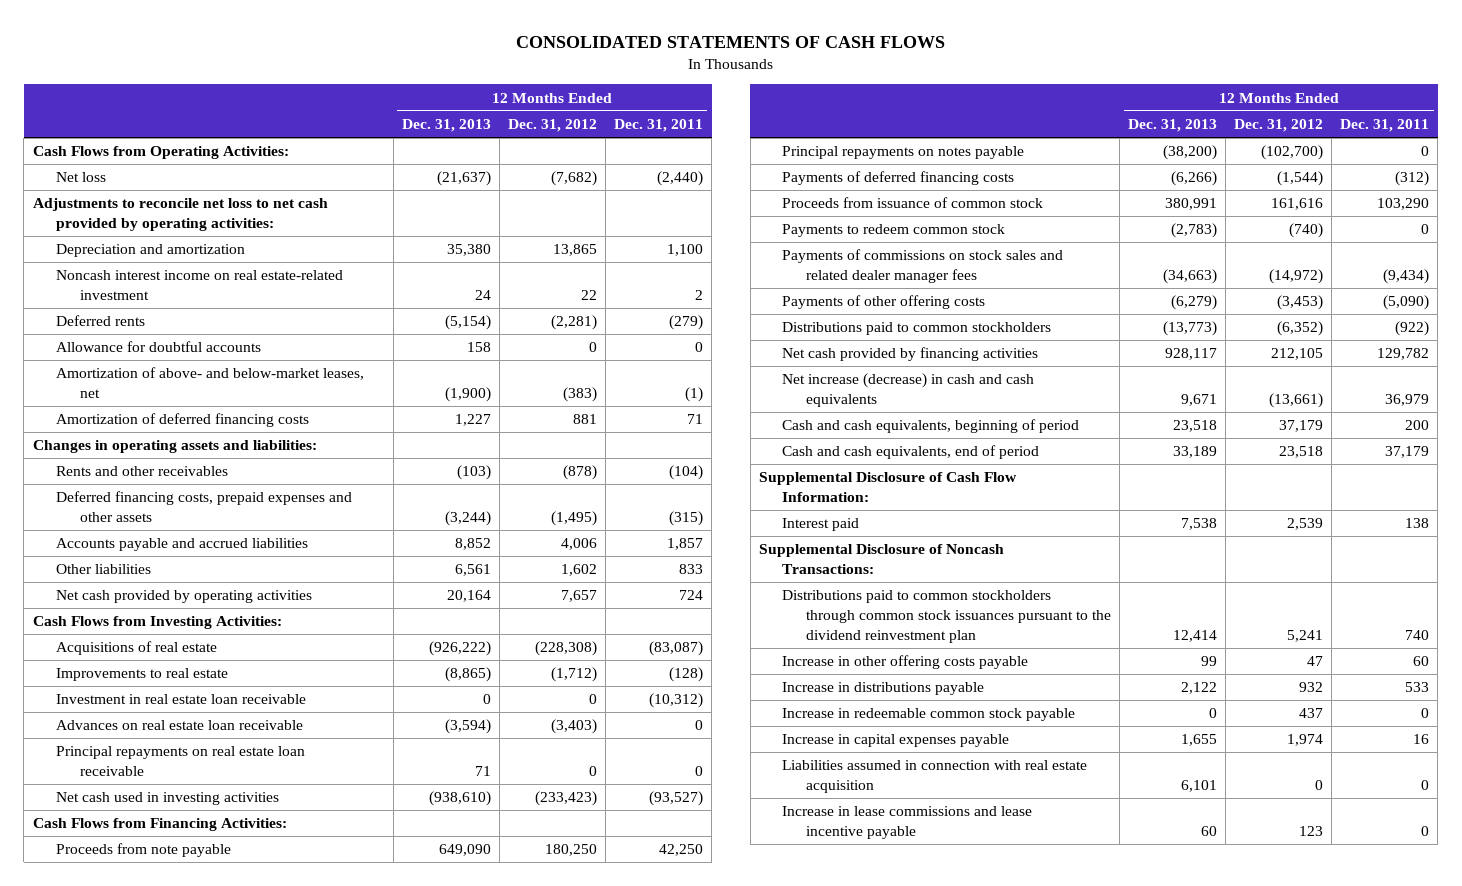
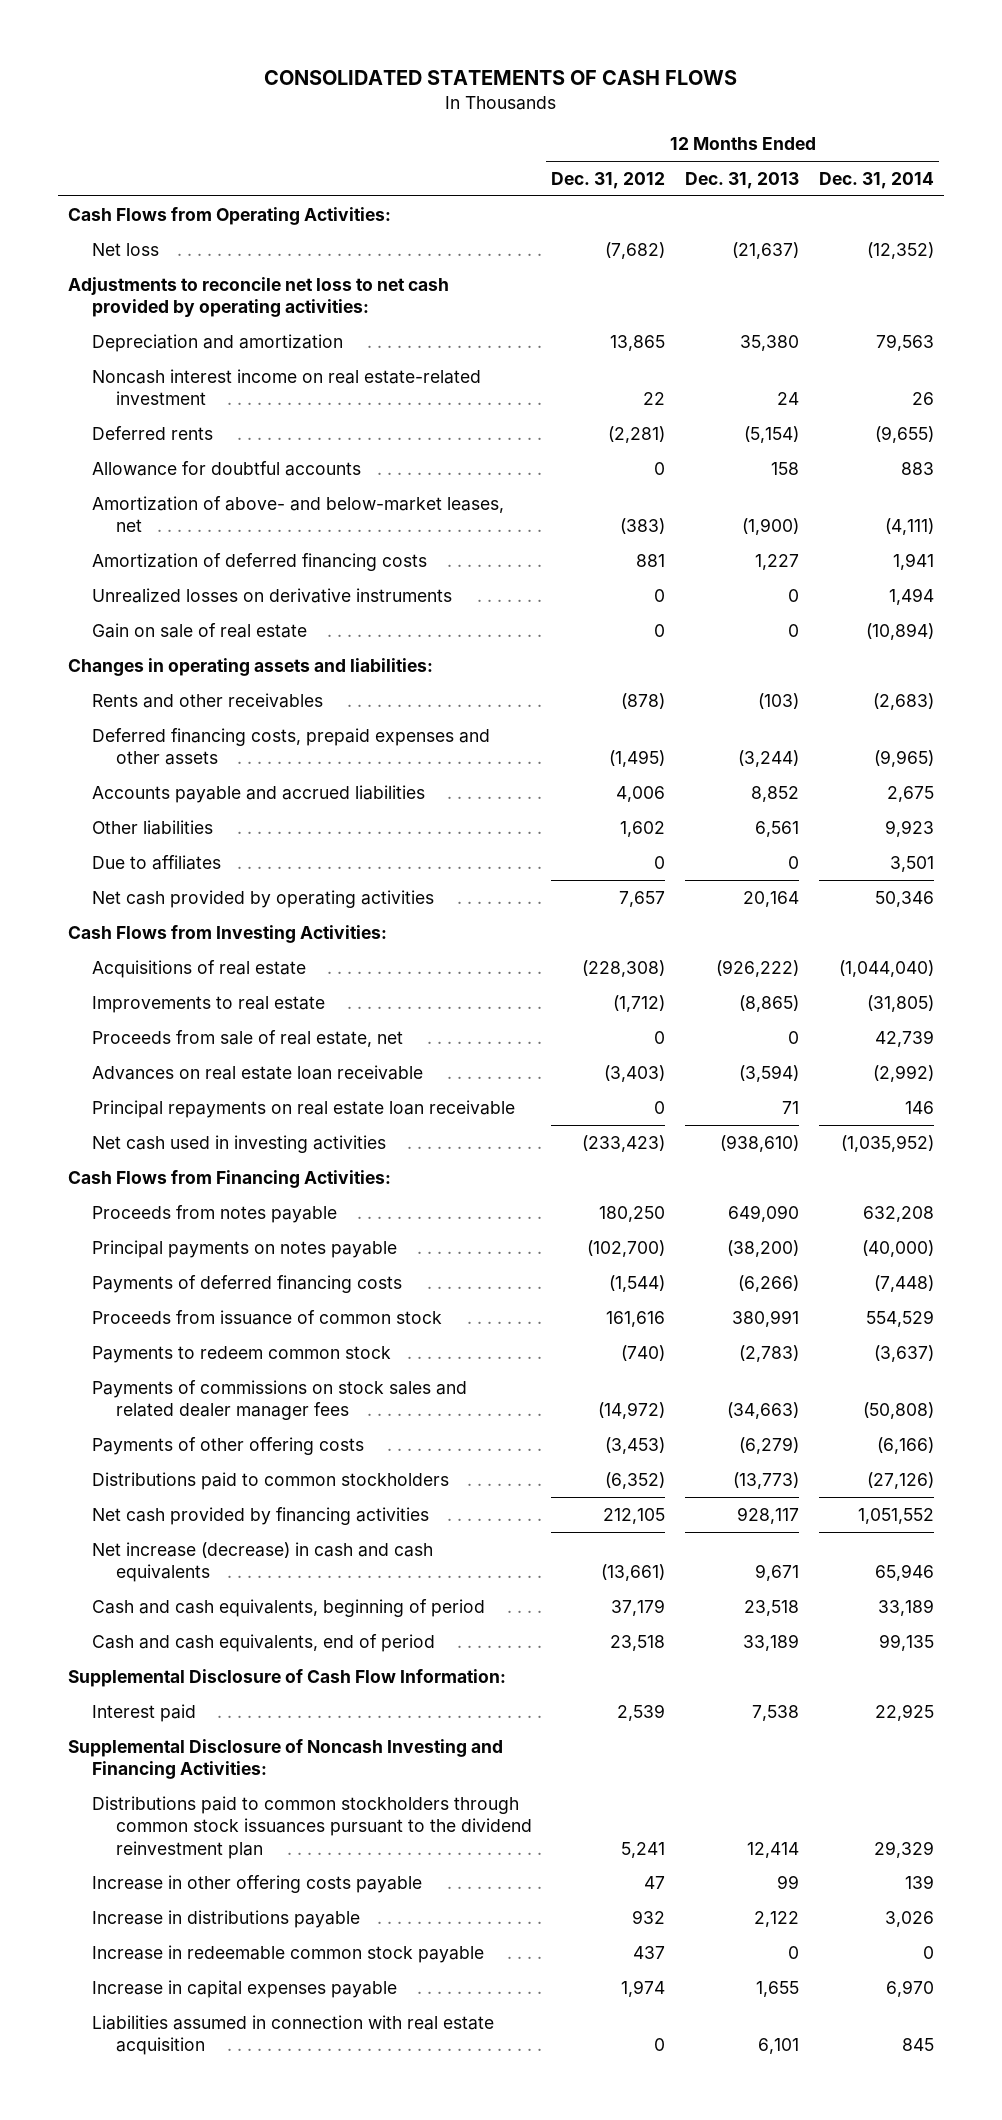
- | 12 Months Ended Dec. 31, 2013 | 12 Months Ended Dec. 31, 2012 | 12 Months Ended Dec. 31, 2011
+ | 12 Months Ended Dec. 31, 2012 | 12 Months Ended Dec. 31, 2013 | 12 Months Ended Dec. 31, 2014
+ Unrealized losses on derivative instruments | 0 | 0 | 1,494
+ Gain on sale of real estate | 0 | 0 | (10,894)
+ Due to affiliates | 0 | 0 | 3,501
- Investment in real estate loan receivable | 0 | 0 | (10,312)
+ Proceeds from sale of real estate, net | 0 | 0 | 42,739
- Proceeds from note payable | 649,090 | 180,250 | 42,250
- Principal repayments on notes payable | (38,200) | (102,700) | 0
+ Proceeds from notes payable | 180,250 | 649,090 | 632,208
+ Principal payments on notes payable | (102,700) | (38,200) | (40,000)
- Supplemental Disclosure of Noncash Transactions:
+ Supplemental Disclosure of Noncash Investing and Financing Activities:
- Increase in lease commissions and lease incentive payable | 60 | 123 | 0

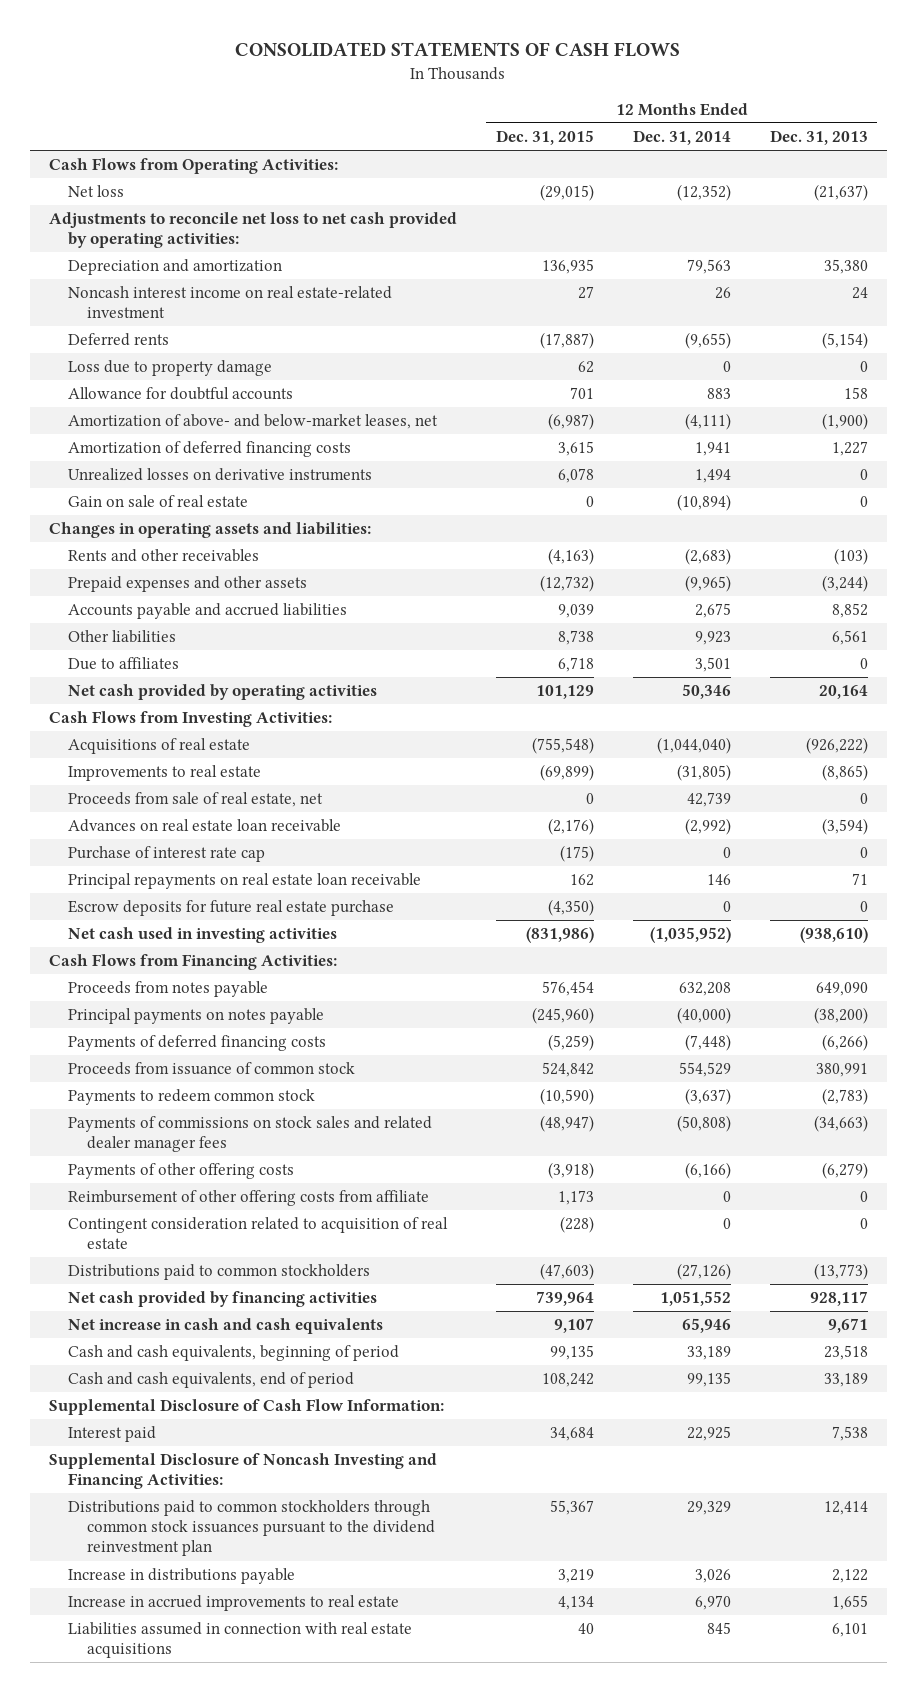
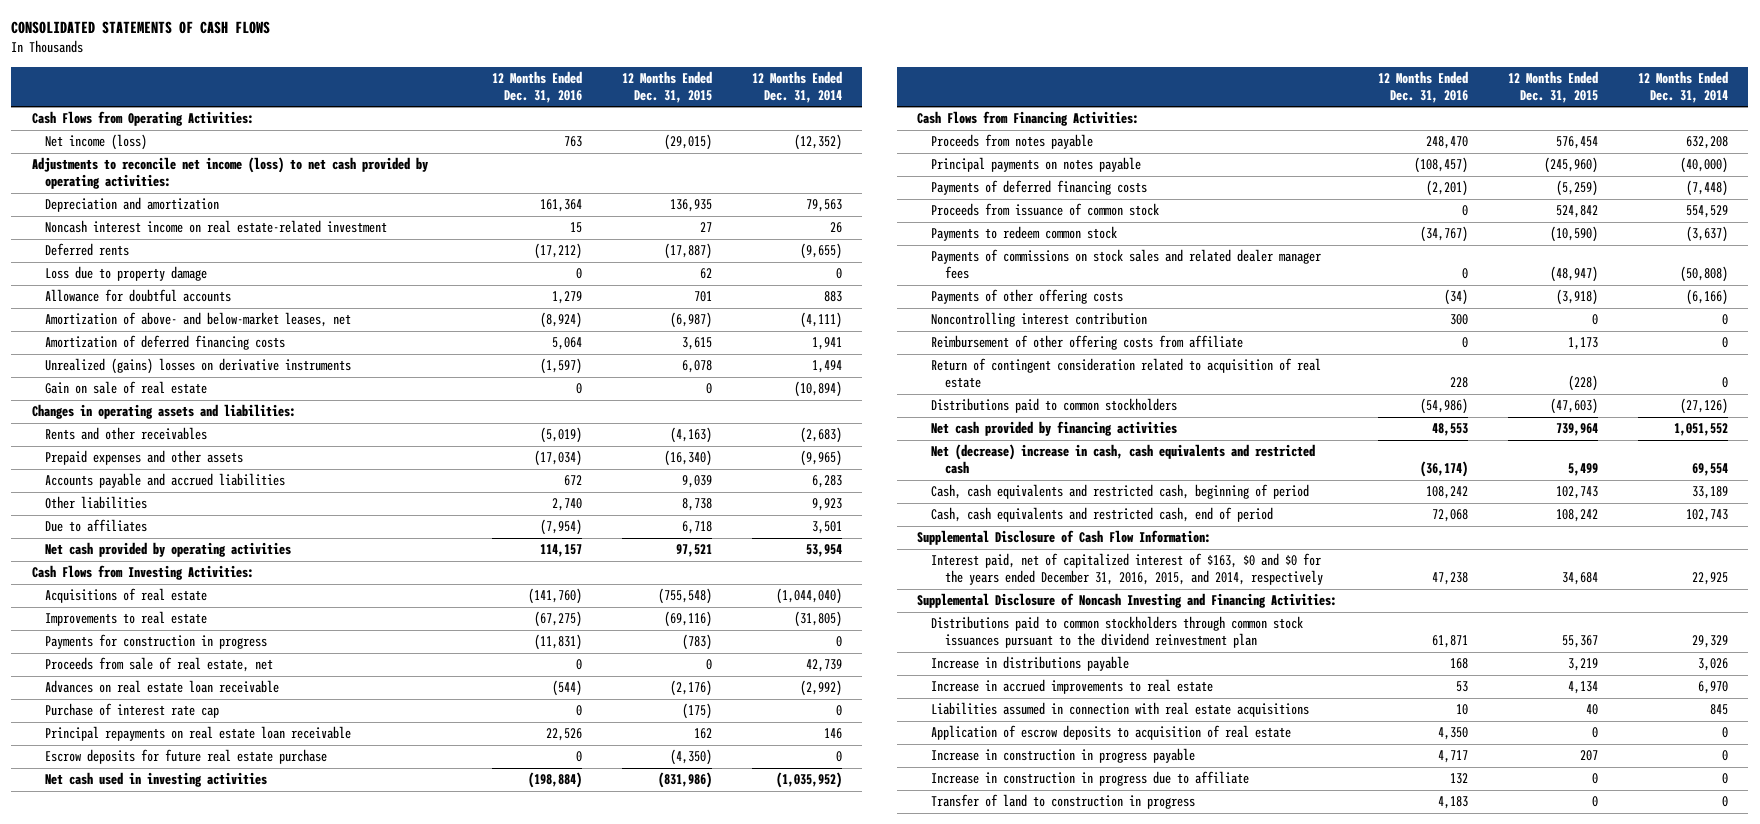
- | 12 Months Ended Dec. 31, 2015 | 12 Months Ended Dec. 31, 2014 | 12 Months Ended Dec. 31, 2013
+ | 12 Months Ended Dec. 31, 2016 | 12 Months Ended Dec. 31, 2015 | 12 Months Ended Dec. 31, 2014
- Net loss | (29,015) | (12,352) | (21,637)
- Adjustments to reconcile net loss to net cash provided by operating activities:
+ Net income (loss) | 763 | (29,015) | (12,352)
+ Adjustments to reconcile net income (loss) to net cash provided by operating activities:
- Unrealized losses on derivative instruments | 6,078 | 1,494 | 0
+ Unrealized (gains) losses on derivative instruments | (1,597) | 6,078 | 1,494
- Prepaid expenses and other assets | (12,732) | (9,965) | (3,244)
- Accounts payable and accrued liabilities | 9,039 | 2,675 | 8,852
+ Prepaid expenses and other assets | (17,034) | (16,340) | (9,965)
+ Accounts payable and accrued liabilities | 672 | 9,039 | 6,283
- Net cash provided by operating activities | 101,129 | 50,346 | 20,164
+ Net cash provided by operating activities | 114,157 | 97,521 | 53,954
- Improvements to real estate | (69,899) | (31,805) | (8,865)
+ Improvements to real estate | (67,275) | (69,116) | (31,805)
+ Payments for construction in progress | (11,831) | (783) | 0
+ Noncontrolling interest contribution | 300 | 0 | 0
- Contingent consideration related to acquisition of real estate | (228) | 0 | 0
+ Return of contingent consideration related to acquisition of real estate | 228 | (228) | 0
- Net increase in cash and cash equivalents | 9,107 | 65,946 | 9,671
- Cash and cash equivalents, beginning of period | 99,135 | 33,189 | 23,518
- Cash and cash equivalents, end of period | 108,242 | 99,135 | 33,189
+ Net (decrease) increase in cash, cash equivalents and restricted cash | (36,174) | 5,499 | 69,554
+ Cash, cash equivalents and restricted cash, beginning of period | 108,242 | 102,743 | 33,189
+ Cash, cash equivalents and restricted cash, end of period | 72,068 | 108,242 | 102,743
- Interest paid | 34,684 | 22,925 | 7,538
+ Interest paid, net of capitalized interest of $163, $0 and $0 for the years ended December 31, 2016, 2015, and 2014, respectively | 47,238 | 34,684 | 22,925
+ Application of escrow deposits to acquisition of real estate | 4,350 | 0 | 0
+ Increase in construction in progress payable | 4,717 | 207 | 0
+ Increase in construction in progress due to affiliate | 132 | 0 | 0
+ Transfer of land to construction in progress | 4,183 | 0 | 0

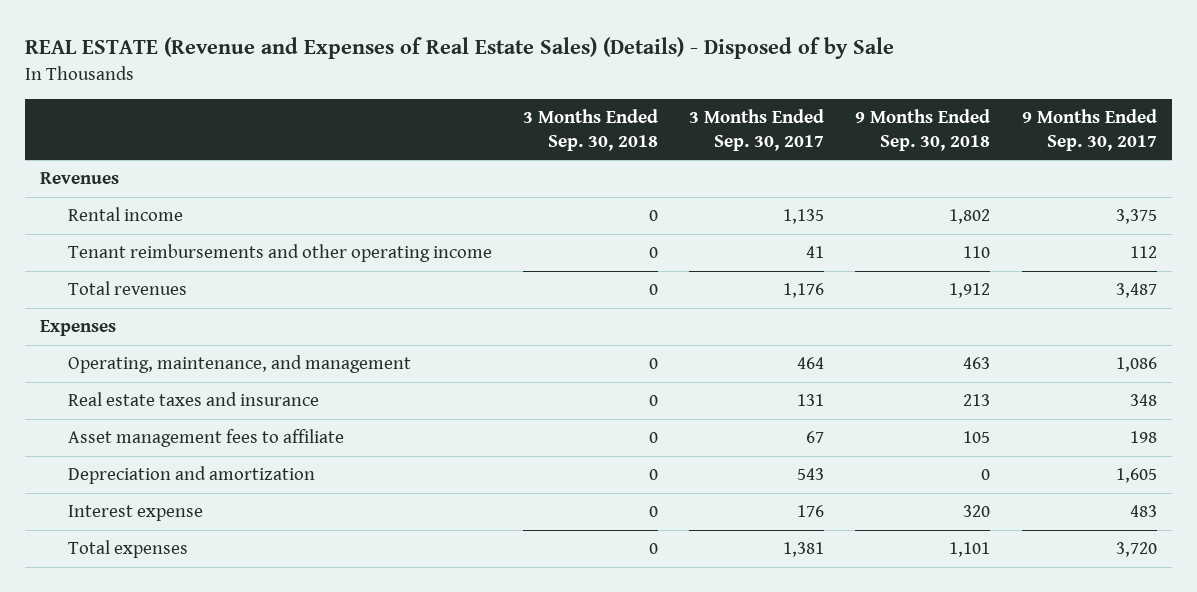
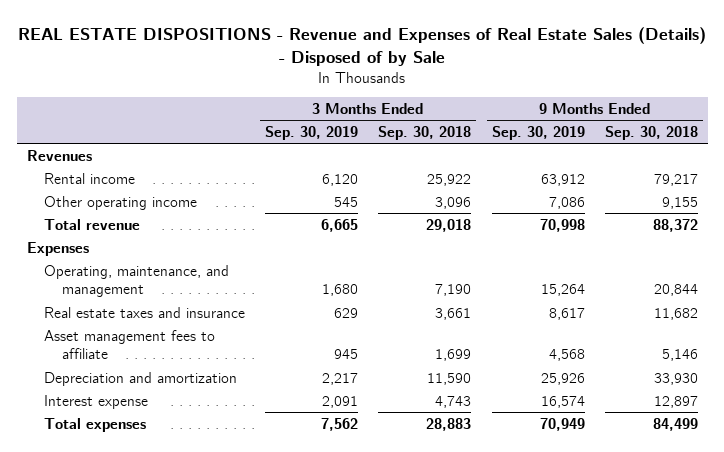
- REAL ESTATE (Revenue and Expenses of Real Estate Sales) (Details) - Disposed of by Sale
+ REAL ESTATE DISPOSITIONS - Revenue and Expenses of Real Estate Sales (Details) - Disposed of by Sale
- | 3 Months Ended Sep. 30, 2018 | 3 Months Ended Sep. 30, 2017 | 9 Months Ended Sep. 30, 2018 | 9 Months Ended Sep. 30, 2017
+ | 3 Months Ended Sep. 30, 2019 | 3 Months Ended Sep. 30, 2018 | 9 Months Ended Sep. 30, 2019 | 9 Months Ended Sep. 30, 2018
- Rental income | 0 | 1,135 | 1,802 | 3,375
- Tenant reimbursements and other operating income | 0 | 41 | 110 | 112
- Total revenues | 0 | 1,176 | 1,912 | 3,487
+ Rental income | 6,120 | 25,922 | 63,912 | 79,217
+ Other operating income | 545 | 3,096 | 7,086 | 9,155
+ Total revenue | 6,665 | 29,018 | 70,998 | 88,372
- Operating, maintenance, and management | 0 | 464 | 463 | 1,086
- Real estate taxes and insurance | 0 | 131 | 213 | 348
- Asset management fees to affiliate | 0 | 67 | 105 | 198
- Depreciation and amortization | 0 | 543 | 0 | 1,605
- Interest expense | 0 | 176 | 320 | 483
- Total expenses | 0 | 1,381 | 1,101 | 3,720
+ Operating, maintenance, and management | 1,680 | 7,190 | 15,264 | 20,844
+ Real estate taxes and insurance | 629 | 3,661 | 8,617 | 11,682
+ Asset management fees to affiliate | 945 | 1,699 | 4,568 | 5,146
+ Depreciation and amortization | 2,217 | 11,590 | 25,926 | 33,930
+ Interest expense | 2,091 | 4,743 | 16,574 | 12,897
+ Total expenses | 7,562 | 28,883 | 70,949 | 84,499

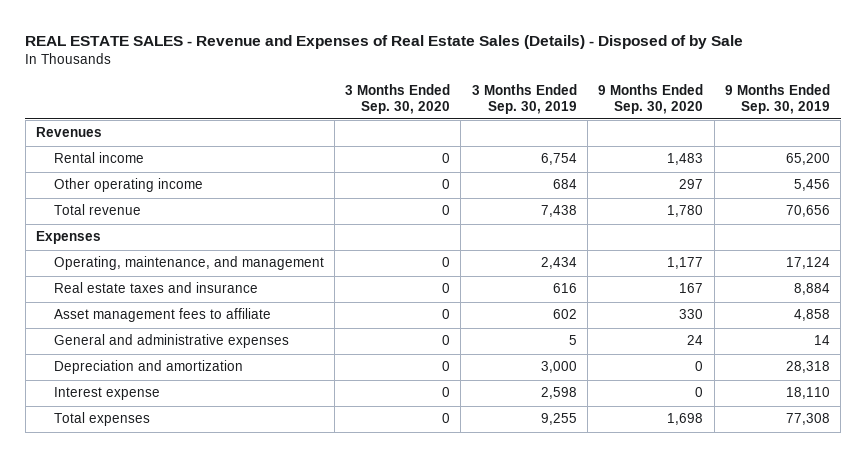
- REAL ESTATE DISPOSITIONS - Revenue and Expenses of Real Estate Sales (Details) - Disposed of by Sale
+ REAL ESTATE SALES - Revenue and Expenses of Real Estate Sales (Details) - Disposed of by Sale
- | 3 Months Ended Sep. 30, 2019 | 3 Months Ended Sep. 30, 2018 | 9 Months Ended Sep. 30, 2019 | 9 Months Ended Sep. 30, 2018
+ | 3 Months Ended Sep. 30, 2020 | 3 Months Ended Sep. 30, 2019 | 9 Months Ended Sep. 30, 2020 | 9 Months Ended Sep. 30, 2019
- Rental income | 6,120 | 25,922 | 63,912 | 79,217
- Other operating income | 545 | 3,096 | 7,086 | 9,155
- Total revenue | 6,665 | 29,018 | 70,998 | 88,372
+ Rental income | 0 | 6,754 | 1,483 | 65,200
+ Other operating income | 0 | 684 | 297 | 5,456
+ Total revenue | 0 | 7,438 | 1,780 | 70,656
- Operating, maintenance, and management | 1,680 | 7,190 | 15,264 | 20,844
- Real estate taxes and insurance | 629 | 3,661 | 8,617 | 11,682
- Asset management fees to affiliate | 945 | 1,699 | 4,568 | 5,146
- Depreciation and amortization | 2,217 | 11,590 | 25,926 | 33,930
- Interest expense | 2,091 | 4,743 | 16,574 | 12,897
- Total expenses | 7,562 | 28,883 | 70,949 | 84,499
+ Operating, maintenance, and management | 0 | 2,434 | 1,177 | 17,124
+ Real estate taxes and insurance | 0 | 616 | 167 | 8,884
+ Asset management fees to affiliate | 0 | 602 | 330 | 4,858
+ General and administrative expenses | 0 | 5 | 24 | 14
+ Depreciation and amortization | 0 | 3,000 | 0 | 28,318
+ Interest expense | 0 | 2,598 | 0 | 18,110
+ Total expenses | 0 | 9,255 | 1,698 | 77,308

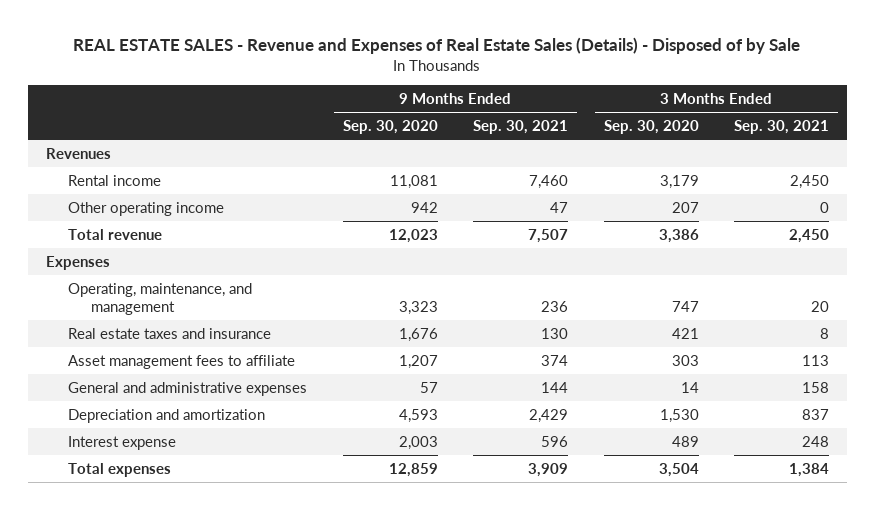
- | 3 Months Ended Sep. 30, 2020 | 3 Months Ended Sep. 30, 2019 | 9 Months Ended Sep. 30, 2020 | 9 Months Ended Sep. 30, 2019
+ | 9 Months Ended Sep. 30, 2020 | 9 Months Ended Sep. 30, 2021 | 3 Months Ended Sep. 30, 2020 | 3 Months Ended Sep. 30, 2021
- Rental income | 0 | 6,754 | 1,483 | 65,200
- Other operating income | 0 | 684 | 297 | 5,456
- Total revenue | 0 | 7,438 | 1,780 | 70,656
+ Rental income | 11,081 | 7,460 | 3,179 | 2,450
+ Other operating income | 942 | 47 | 207 | 0
+ Total revenue | 12,023 | 7,507 | 3,386 | 2,450
- Operating, maintenance, and management | 0 | 2,434 | 1,177 | 17,124
- Real estate taxes and insurance | 0 | 616 | 167 | 8,884
- Asset management fees to affiliate | 0 | 602 | 330 | 4,858
- General and administrative expenses | 0 | 5 | 24 | 14
- Depreciation and amortization | 0 | 3,000 | 0 | 28,318
- Interest expense | 0 | 2,598 | 0 | 18,110
- Total expenses | 0 | 9,255 | 1,698 | 77,308
+ Operating, maintenance, and management | 3,323 | 236 | 747 | 20
+ Real estate taxes and insurance | 1,676 | 130 | 421 | 8
+ Asset management fees to affiliate | 1,207 | 374 | 303 | 113
+ General and administrative expenses | 57 | 144 | 14 | 158
+ Depreciation and amortization | 4,593 | 2,429 | 1,530 | 837
+ Interest expense | 2,003 | 596 | 489 | 248
+ Total expenses | 12,859 | 3,909 | 3,504 | 1,384

